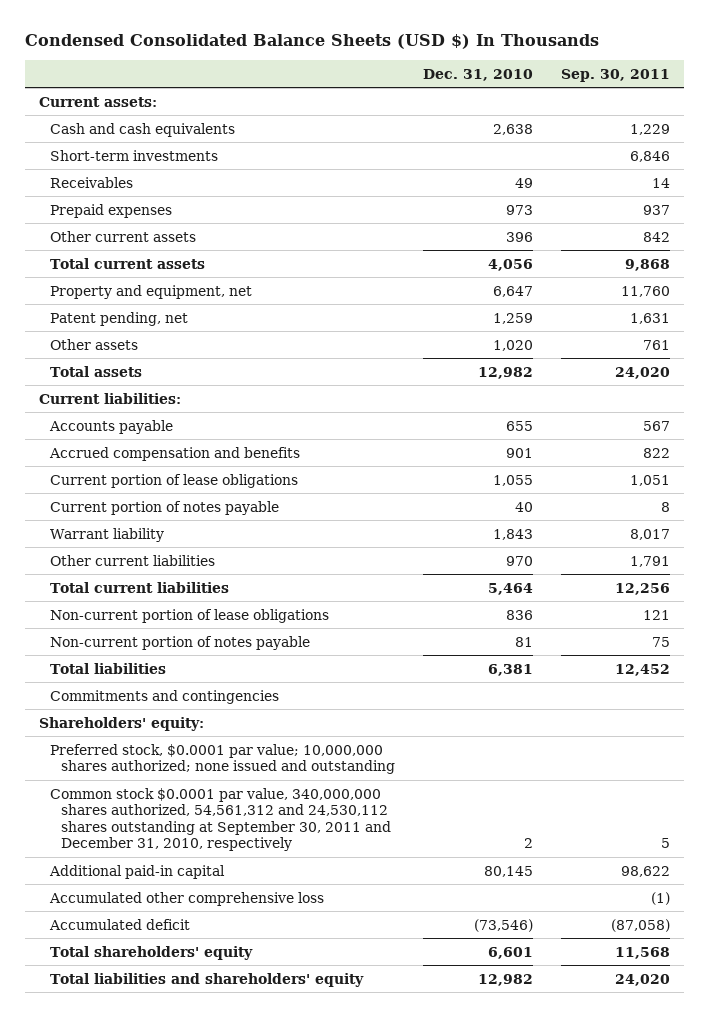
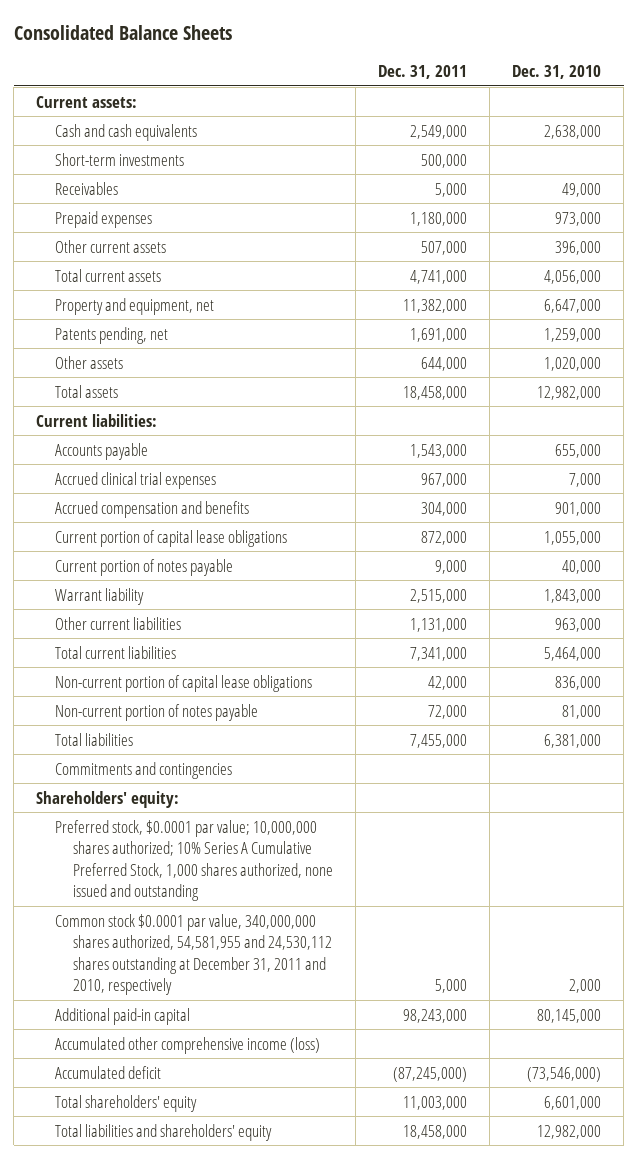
- Condensed Consolidated Balance Sheets (USD $) In Thousands
+ Consolidated Balance Sheets
- | Dec. 31, 2010 | Sep. 30, 2011
+ | Dec. 31, 2011 | Dec. 31, 2010
- Cash and cash equivalents | 2,638 | 1,229
+ Cash and cash equivalents | 2,549,000 | 2,638,000
- Receivables | 49 | 14
- Prepaid expenses | 973 | 937
- Other current assets | 396 | 842
- Total current assets | 4,056 | 9,868
- Property and equipment, net | 6,647 | 11,760
- Patent pending, net | 1,259 | 1,631
- Other assets | 1,020 | 761
- Total assets | 12,982 | 24,020
+ Receivables | 5,000 | 49,000
+ Prepaid expenses | 1,180,000 | 973,000
+ Other current assets | 507,000 | 396,000
+ Total current assets | 4,741,000 | 4,056,000
+ Property and equipment, net | 11,382,000 | 6,647,000
+ Patents pending, net | 1,691,000 | 1,259,000
+ Other assets | 644,000 | 1,020,000
+ Total assets | 18,458,000 | 12,982,000
- Accounts payable | 655 | 567
- Accrued compensation and benefits | 901 | 822
- Current portion of lease obligations | 1,055 | 1,051
- Current portion of notes payable | 40 | 8
- Warrant liability | 1,843 | 8,017
- Other current liabilities | 970 | 1,791
- Total current liabilities | 5,464 | 12,256
- Non-current portion of lease obligations | 836 | 121
- Non-current portion of notes payable | 81 | 75
- Total liabilities | 6,381 | 12,452
+ Accounts payable | 1,543,000 | 655,000
+ Accrued clinical trial expenses | 967,000 | 7,000
+ Accrued compensation and benefits | 304,000 | 901,000
+ Current portion of capital lease obligations | 872,000 | 1,055,000
+ Current portion of notes payable | 9,000 | 40,000
+ Warrant liability | 2,515,000 | 1,843,000
+ Other current liabilities | 1,131,000 | 963,000
+ Total current liabilities | 7,341,000 | 5,464,000
+ Non-current portion of capital lease obligations | 42,000 | 836,000
+ Non-current portion of notes payable | 72,000 | 81,000
+ Total liabilities | 7,455,000 | 6,381,000
- Preferred stock, $0.0001 par value; 10,000,000 shares authorized; none issued and outstanding
- Common stock $0.0001 par value, 340,000,000 shares authorized, 54,561,312 and 24,530,112 shares outstanding at September 30, 2011 and December 31, 2010, respectively | 2 | 5
- Additional paid-in capital | 80,145 | 98,622
- Accumulated other comprehensive loss | | (1)
- Accumulated deficit | (73,546) | (87,058)
- Total shareholders' equity | 6,601 | 11,568
- Total liabilities and shareholders' equity | 12,982 | 24,020
+ Preferred stock, $0.0001 par value; 10,000,000 shares authorized; 10% Series A Cumulative Preferred Stock, 1,000 shares authorized, none issued and outstanding
+ Common stock $0.0001 par value, 340,000,000 shares authorized, 54,581,955 and 24,530,112 shares outstanding at December 31, 2011 and 2010, respectively | 5,000 | 2,000
+ Additional paid-in capital | 98,243,000 | 80,145,000
+ Accumulated other comprehensive income (loss)
+ Accumulated deficit | (87,245,000) | (73,546,000)
+ Total shareholders' equity | 11,003,000 | 6,601,000
+ Total liabilities and shareholders' equity | 18,458,000 | 12,982,000

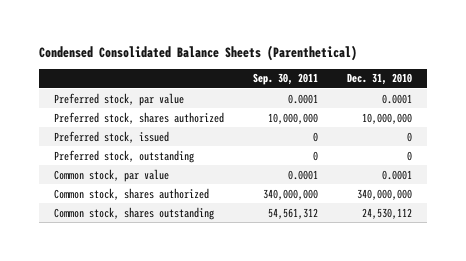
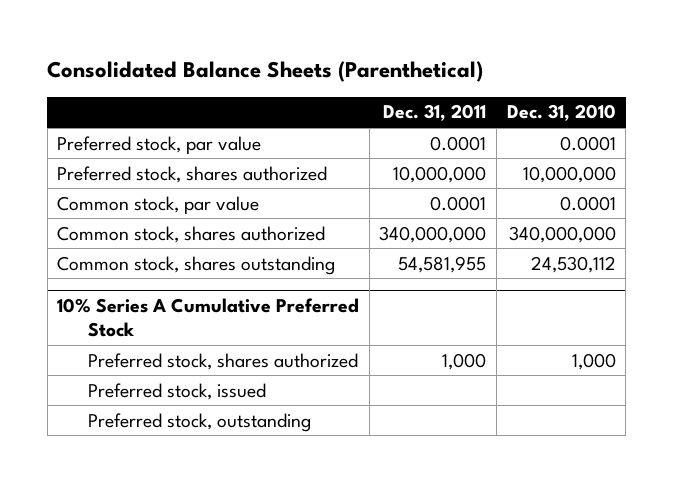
- Condensed Consolidated Balance Sheets (Parenthetical)
+ Consolidated Balance Sheets (Parenthetical)
- | Sep. 30, 2011 | Dec. 31, 2010
+ | Dec. 31, 2011 | Dec. 31, 2010
- Preferred stock, issued | 0 | 0
- Preferred stock, outstanding | 0 | 0
+ 10% Series A Cumulative Preferred Stock
+ Preferred stock, shares authorized | 1,000 | 1,000
+ Preferred stock, issued
+ Preferred stock, outstanding

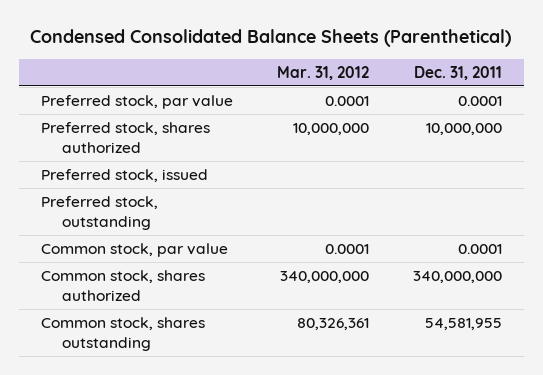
- Consolidated Balance Sheets (Parenthetical)
+ Condensed Consolidated Balance Sheets (Parenthetical)
- | Dec. 31, 2011 | Dec. 31, 2010
+ | Mar. 31, 2012 | Dec. 31, 2011
+ Preferred stock, issued
+ Preferred stock, outstanding
- 10% Series A Cumulative Preferred Stock
- Preferred stock, shares authorized | 1,000 | 1,000
- Preferred stock, issued
- Preferred stock, outstanding

